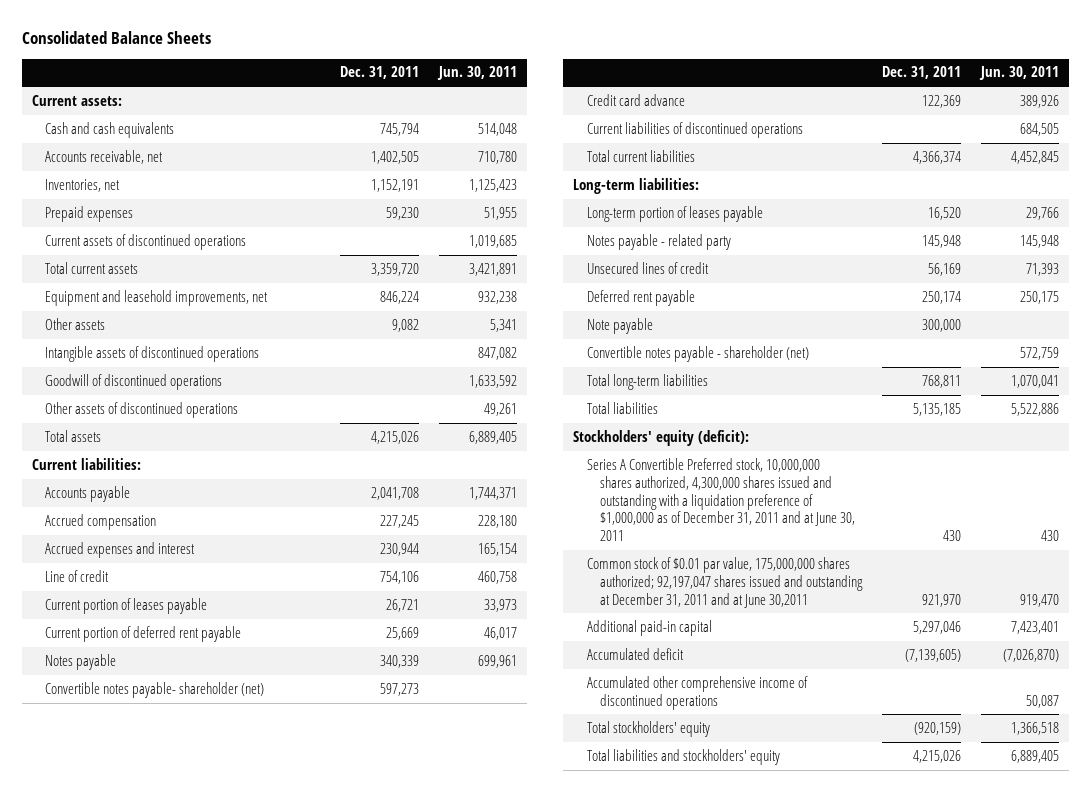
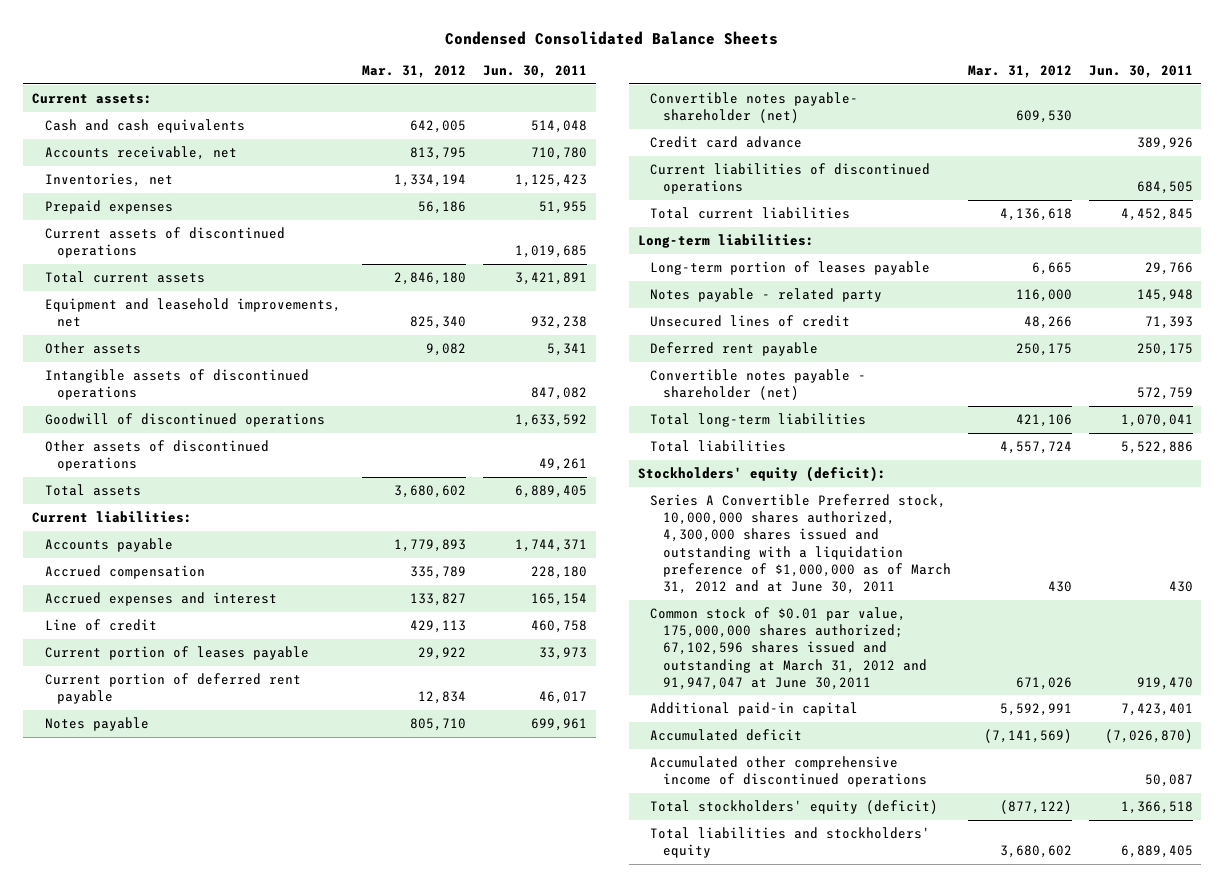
- Consolidated Balance Sheets
+ Condensed Consolidated Balance Sheets
- | Dec. 31, 2011 | Jun. 30, 2011
+ | Mar. 31, 2012 | Jun. 30, 2011
- Note payable | 300,000 |
- Series A Convertible Preferred stock, 10,000,000 shares authorized, 4,300,000 shares issued and outstanding with a liquidation preference of $1,000,000 as of December 31, 2011 and at June 30, 2011 | 430 | 430
- Common stock of $0.01 par value, 175,000,000 shares authorized; 92,197,047 shares issued and outstanding at December 31, 2011 and at June 30,2011 | 921,970 | 919,470
+ Series A Convertible Preferred stock, 10,000,000 shares authorized, 4,300,000 shares issued and outstanding with a liquidation preference of $1,000,000 as of March 31, 2012 and at June 30, 2011 | 430 | 430
+ Common stock of $0.01 par value, 175,000,000 shares authorized; 67,102,596 shares issued and outstanding at March 31, 2012 and 91,947,047 at June 30,2011 | 671,026 | 919,470
- Total stockholders' equity | (920,159) | 1,366,518
+ Total stockholders' equity (deficit) | (877,122) | 1,366,518

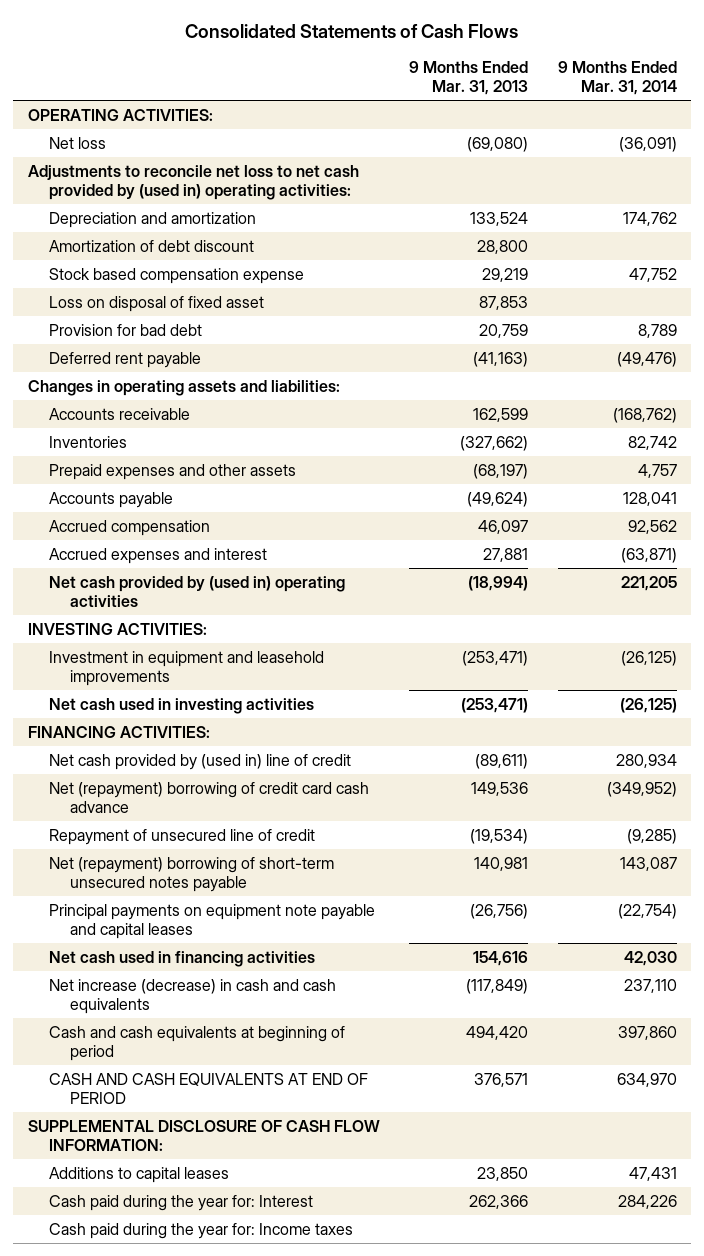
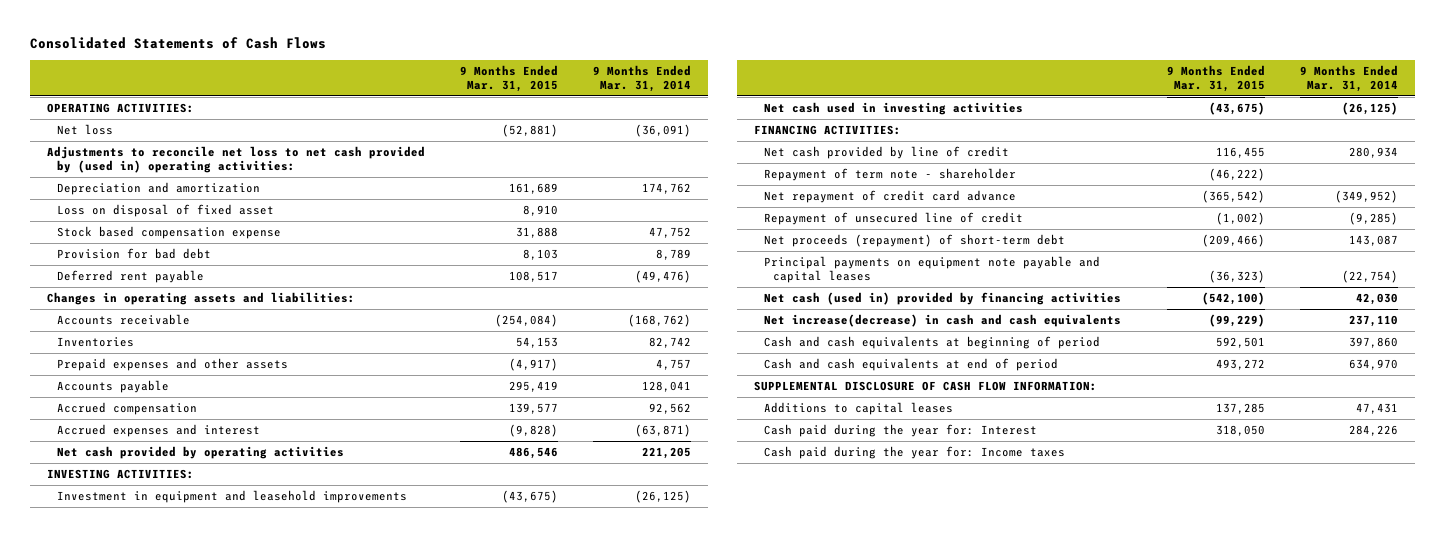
- | 9 Months Ended Mar. 31, 2013 | 9 Months Ended Mar. 31, 2014
+ | 9 Months Ended Mar. 31, 2015 | 9 Months Ended Mar. 31, 2014
- Amortization of debt discount | 28,800 |
moved down: Stock based compensation expense | 31,888 | 47,752
- Net cash provided by (used in) operating activities | (18,994) | 221,205
+ Net cash provided by operating activities | 486,546 | 221,205
- Net cash provided by (used in) line of credit | (89,611) | 280,934
- Net (repayment) borrowing of credit card cash advance | 149,536 | (349,952)
+ Net cash provided by line of credit | 116,455 | 280,934
+ Repayment of term note - shareholder | (46,222) |
+ Net repayment of credit card advance | (365,542) | (349,952)
- Net (repayment) borrowing of short-term unsecured notes payable | 140,981 | 143,087
+ Net proceeds (repayment) of short-term debt | (209,466) | 143,087
- Net cash used in financing activities | 154,616 | 42,030
- Net increase (decrease) in cash and cash equivalents | (117,849) | 237,110
+ Net cash (used in) provided by financing activities | (542,100) | 42,030
+ Net increase(decrease) in cash and cash equivalents | (99,229) | 237,110
- CASH AND CASH EQUIVALENTS AT END OF PERIOD | 376,571 | 634,970
+ Cash and cash equivalents at end of period | 493,272 | 634,970

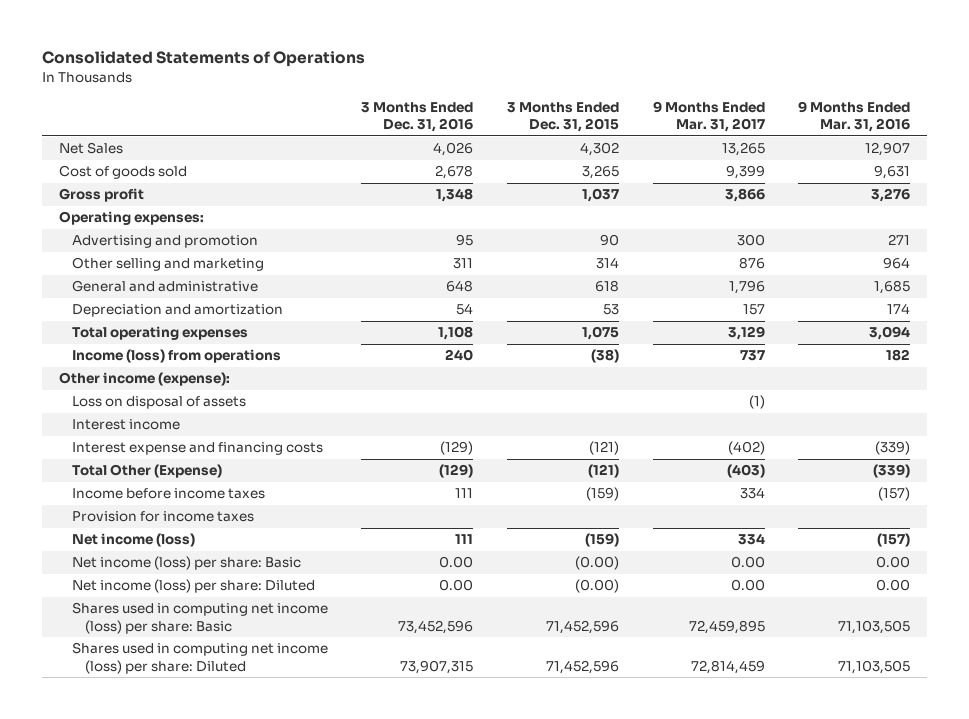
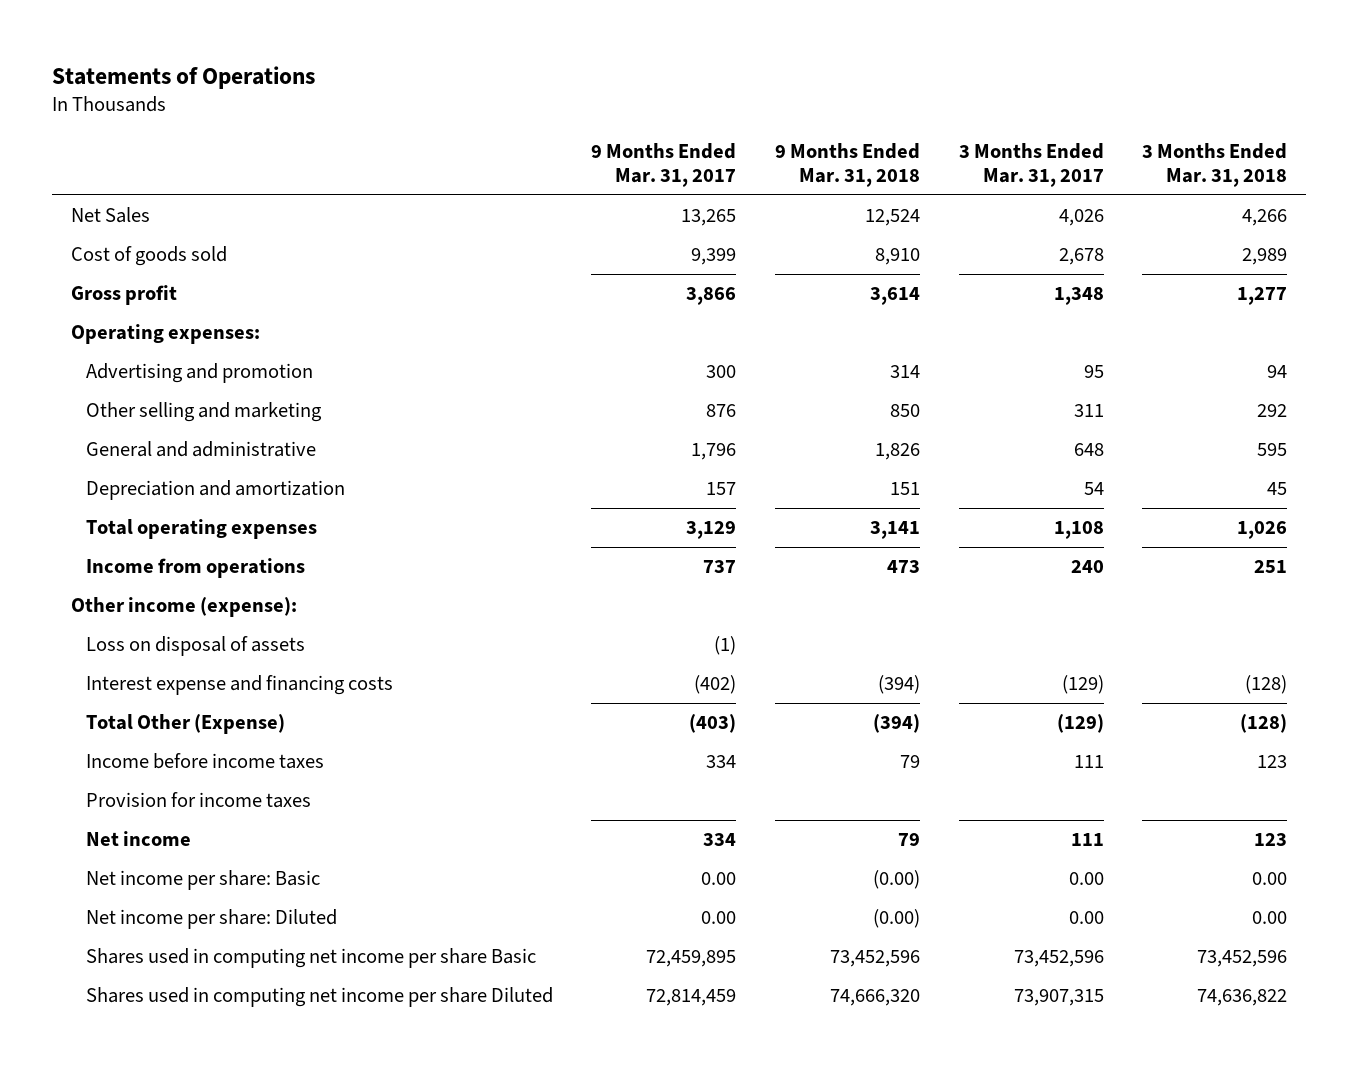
- Consolidated Statements of Operations
+ Statements of Operations
- | 3 Months Ended Dec. 31, 2016 | 3 Months Ended Dec. 31, 2015 | 9 Months Ended Mar. 31, 2017 | 9 Months Ended Mar. 31, 2016
+ | 9 Months Ended Mar. 31, 2017 | 9 Months Ended Mar. 31, 2018 | 3 Months Ended Mar. 31, 2017 | 3 Months Ended Mar. 31, 2018
- Income (loss) from operations | 240 | (38) | 737 | 182
+ Income from operations | 737 | 473 | 240 | 251
- Interest income
- Net income (loss) | 111 | (159) | 334 | (157)
- Net income (loss) per share: Basic | 0.00 | (0.00) | 0.00 | 0.00
- Net income (loss) per share: Diluted | 0.00 | (0.00) | 0.00 | 0.00
- Shares used in computing net income (loss) per share: Basic | 73,452,596 | 71,452,596 | 72,459,895 | 71,103,505
- Shares used in computing net income (loss) per share: Diluted | 73,907,315 | 71,452,596 | 72,814,459 | 71,103,505
+ Net income | 334 | 79 | 111 | 123
+ Net income per share: Basic | 0.00 | (0.00) | 0.00 | 0.00
+ Net income per share: Diluted | 0.00 | (0.00) | 0.00 | 0.00
+ Shares used in computing net income per share Basic | 72,459,895 | 73,452,596 | 73,452,596 | 73,452,596
+ Shares used in computing net income per share Diluted | 72,814,459 | 74,666,320 | 73,907,315 | 74,636,822

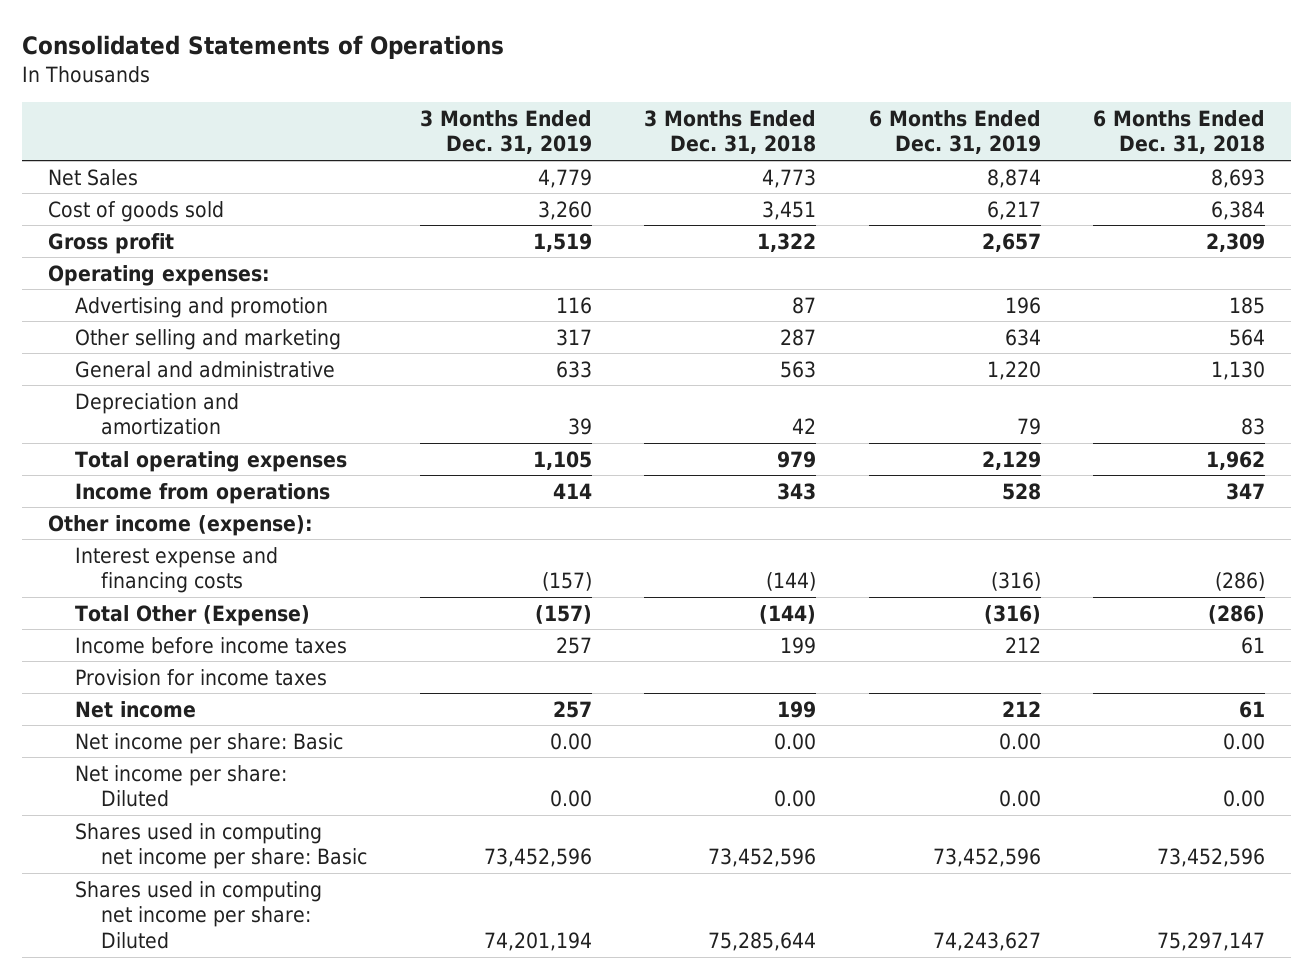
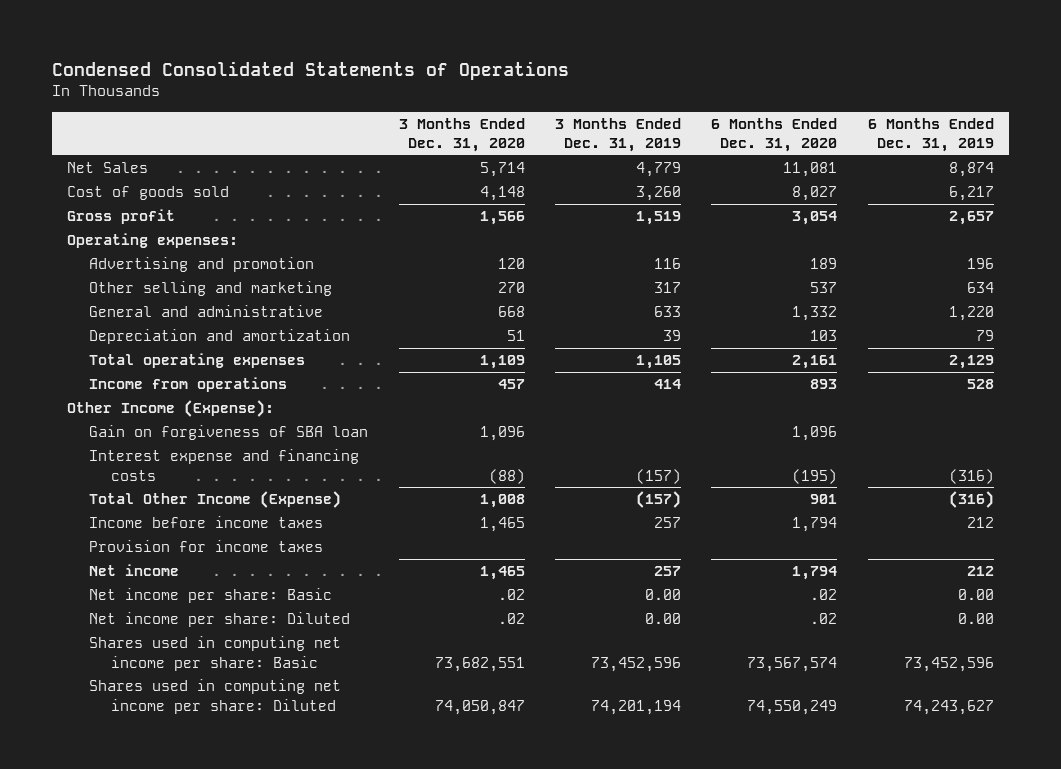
- Consolidated Statements of Operations
+ Condensed Consolidated Statements of Operations
- | 3 Months Ended Dec. 31, 2019 | 3 Months Ended Dec. 31, 2018 | 6 Months Ended Dec. 31, 2019 | 6 Months Ended Dec. 31, 2018
+ | 3 Months Ended Dec. 31, 2020 | 3 Months Ended Dec. 31, 2019 | 6 Months Ended Dec. 31, 2020 | 6 Months Ended Dec. 31, 2019
- Other income (expense):
+ Other Income (Expense):
+ Gain on forgiveness of SBA loan | 1,096 | | 1,096 |
- Total Other (Expense) | (157) | (144) | (316) | (286)
+ Total Other Income (Expense) | 1,008 | (157) | 901 | (316)

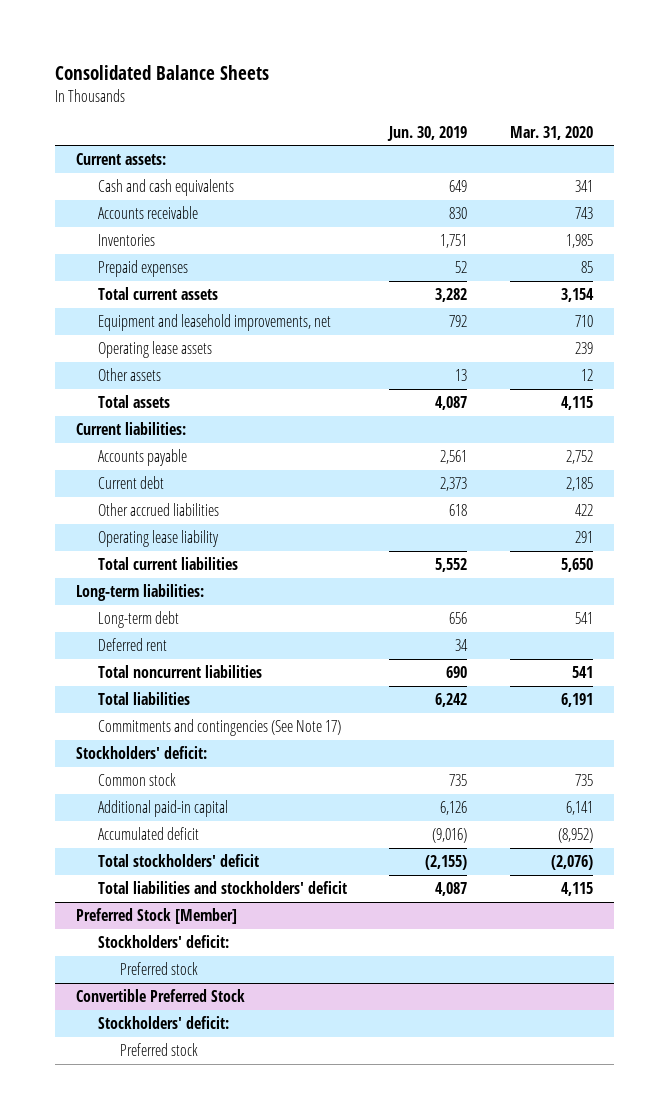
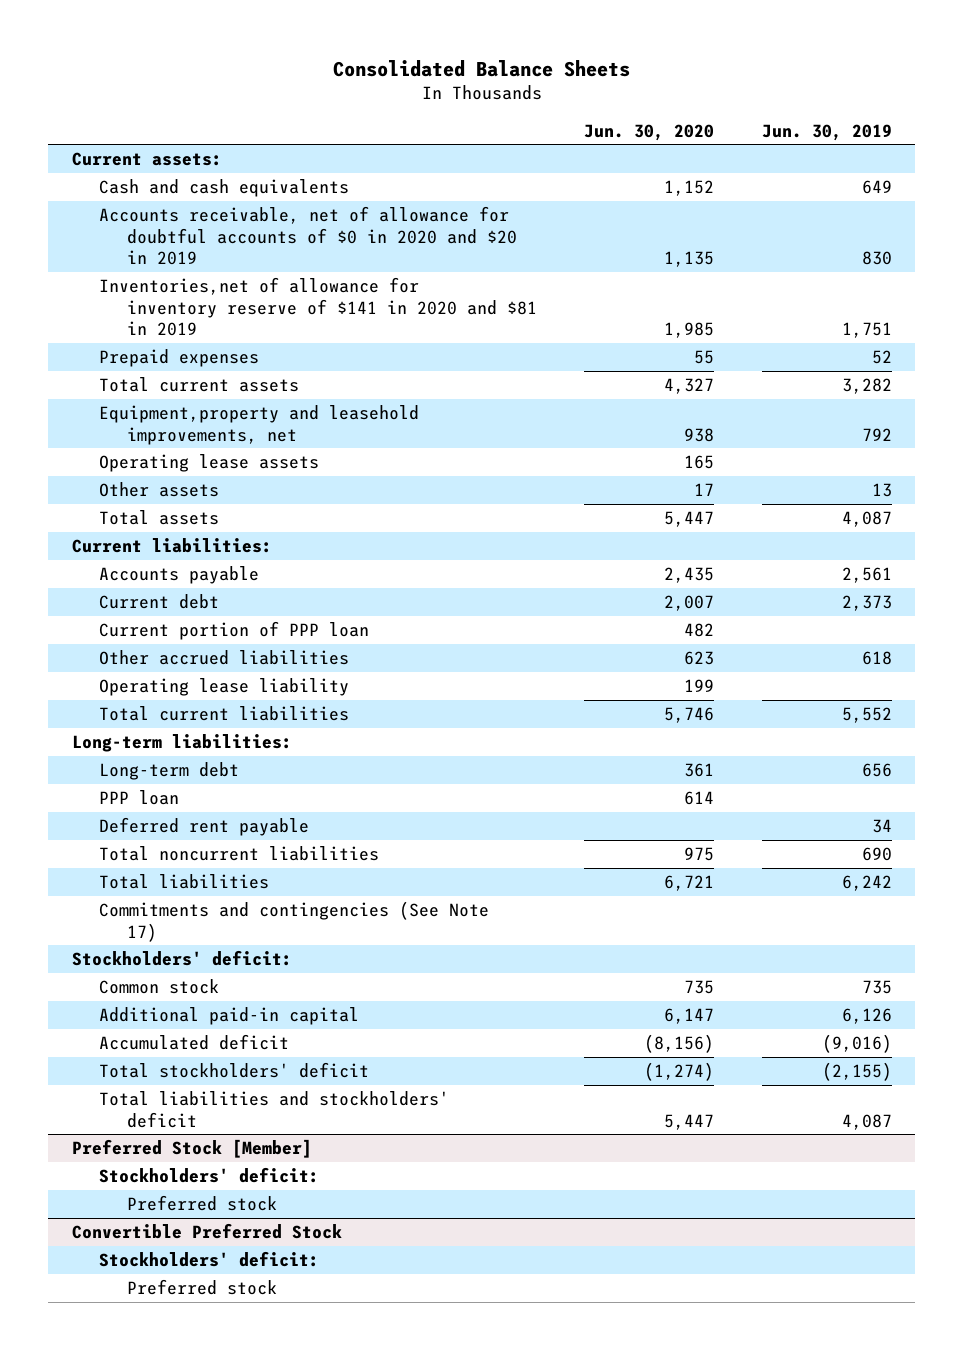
- | Jun. 30, 2019 | Mar. 31, 2020
+ | Jun. 30, 2020 | Jun. 30, 2019
- Accounts receivable | 830 | 743
- Inventories | 1,751 | 1,985
+ Accounts receivable, net of allowance for doubtful accounts of $0 in 2020 and $20 in 2019 | 1,135 | 830
+ Inventories,net of allowance for inventory reserve of $141 in 2020 and $81 in 2019 | 1,985 | 1,751
- Equipment and leasehold improvements, net | 792 | 710
+ Equipment,property and leasehold improvements, net | 938 | 792
+ Current portion of PPP loan | 482 |
- Deferred rent | 34 |
+ PPP loan | 614 |
+ Deferred rent payable | | 34

